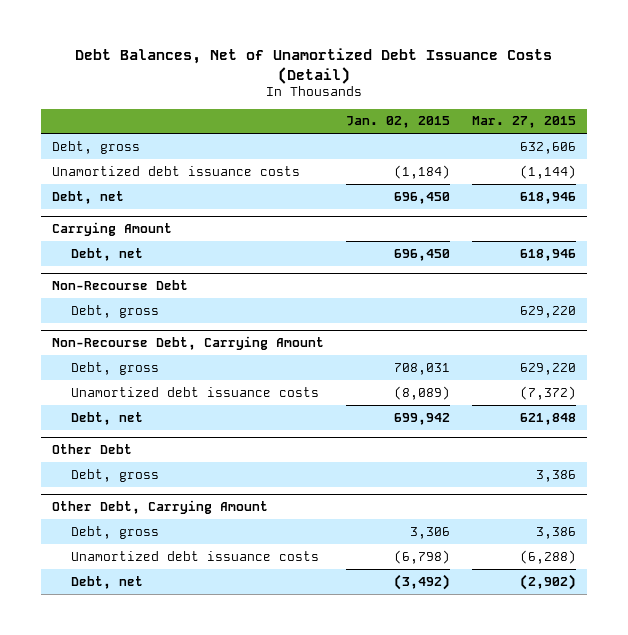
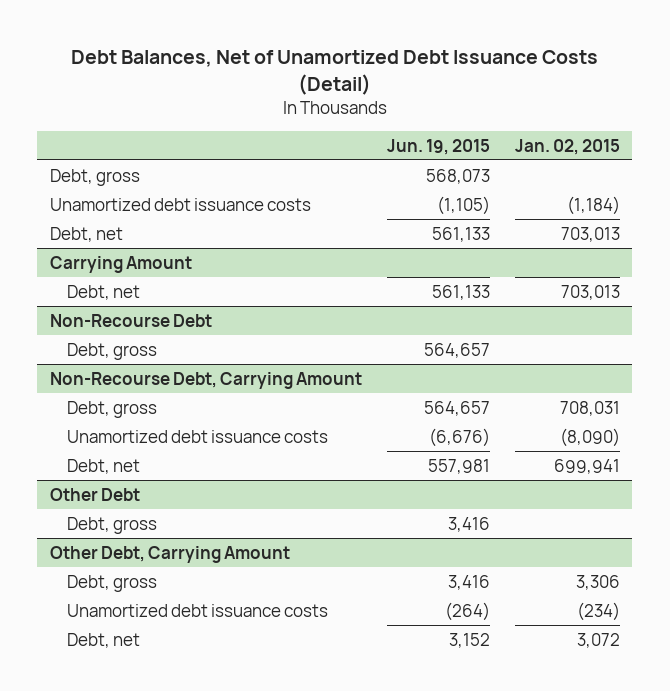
- | Jan. 02, 2015 | Mar. 27, 2015
+ | Jun. 19, 2015 | Jan. 02, 2015
- Debt, net | 696,450 | 618,946
+ Debt, net | 561,133 | 703,013
@ Carrying Amount
- Debt, net | 696,450 | 618,946
+ Debt, net | 561,133 | 703,013
@ Non-Recourse Debt, Carrying Amount
- Unamortized debt issuance costs | (8,089) | (7,372)
- Debt, net | 699,942 | 621,848
+ Unamortized debt issuance costs | (6,676) | (8,090)
+ Debt, net | 557,981 | 699,941
@ Other Debt, Carrying Amount
- Unamortized debt issuance costs | (6,798) | (6,288)
- Debt, net | (3,492) | (2,902)
+ Unamortized debt issuance costs | (264) | (234)
+ Debt, net | 3,152 | 3,072

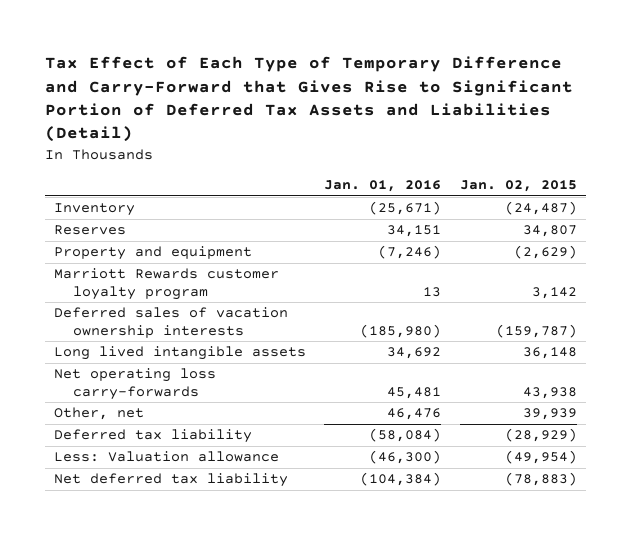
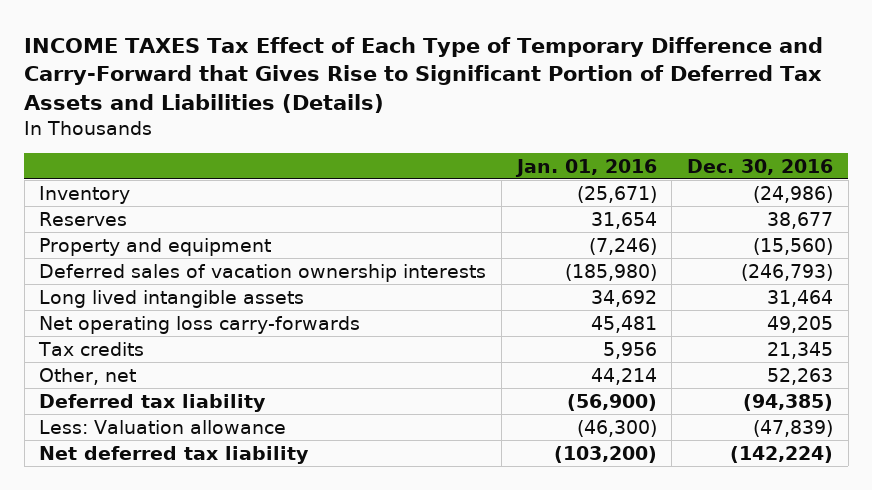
- Tax Effect of Each Type of Temporary Difference and Carry-Forward that Gives Rise to Significant Portion of Deferred Tax Assets and Liabilities (Detail)
+ INCOME TAXES Tax Effect of Each Type of Temporary Difference and Carry-Forward that Gives Rise to Significant Portion of Deferred Tax Assets and Liabilities (Details)
- | Jan. 01, 2016 | Jan. 02, 2015
+ | Jan. 01, 2016 | Dec. 30, 2016
- Reserves | 34,151 | 34,807
+ Reserves | 31,654 | 38,677
- Marriott Rewards customer loyalty program | 13 | 3,142
- Other, net | 46,476 | 39,939
- Deferred tax liability | (58,084) | (28,929)
+ Tax credits | 5,956 | 21,345
+ Other, net | 44,214 | 52,263
+ Deferred tax liability | (56,900) | (94,385)
- Net deferred tax liability | (104,384) | (78,883)
+ Net deferred tax liability | (103,200) | (142,224)

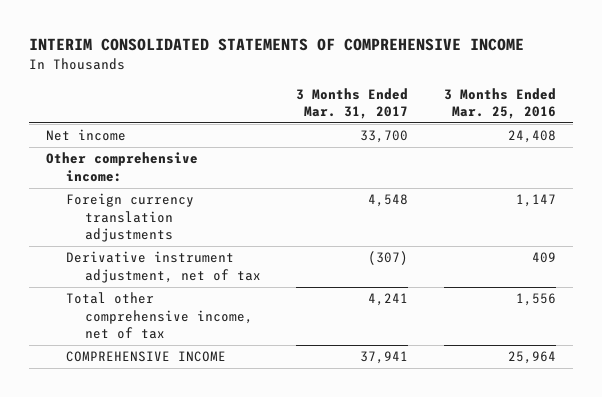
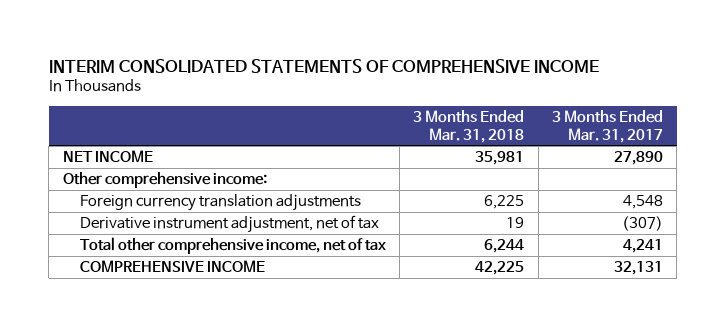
- | 3 Months Ended Mar. 31, 2017 | 3 Months Ended Mar. 25, 2016
+ | 3 Months Ended Mar. 31, 2018 | 3 Months Ended Mar. 31, 2017
- Net income | 33,700 | 24,408
+ NET INCOME | 35,981 | 27,890
- COMPREHENSIVE INCOME | 37,941 | 25,964
+ COMPREHENSIVE INCOME | 42,225 | 32,131

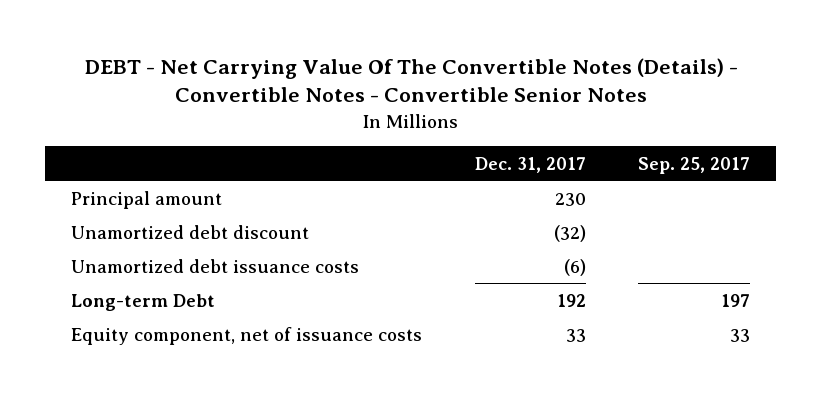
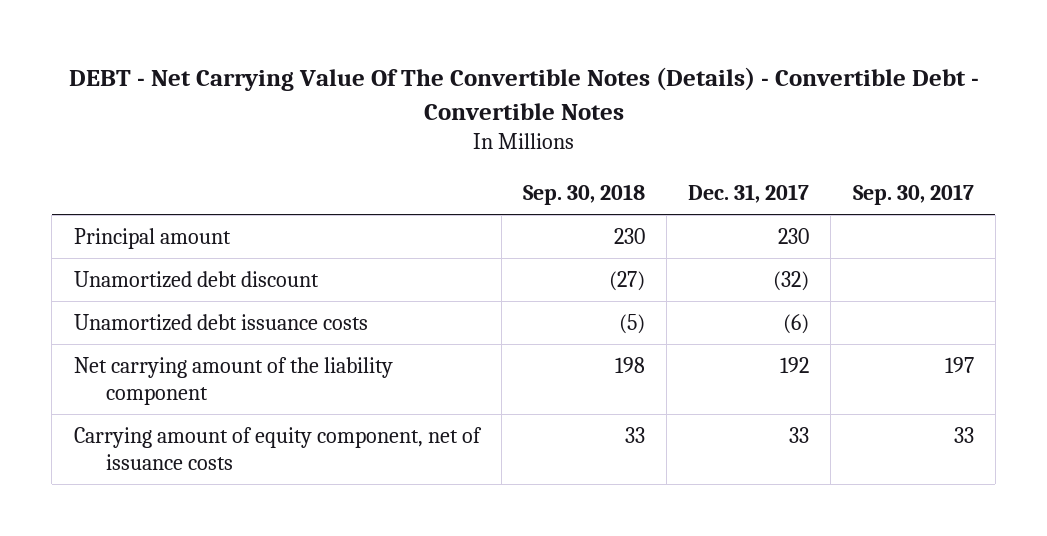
- DEBT - Net Carrying Value Of The Convertible Notes (Details) - Convertible Notes - Convertible Senior Notes
+ DEBT - Net Carrying Value Of The Convertible Notes (Details) - Convertible Debt - Convertible Notes
- | Dec. 31, 2017 | Sep. 25, 2017
+ | Sep. 30, 2018 | Dec. 31, 2017 | Sep. 30, 2017
- Long-term Debt | 192 | 197
- Equity component, net of issuance costs | 33 | 33
+ Net carrying amount of the liability component | 198 | 192 | 197
+ Carrying amount of equity component, net of issuance costs | 33 | 33 | 33

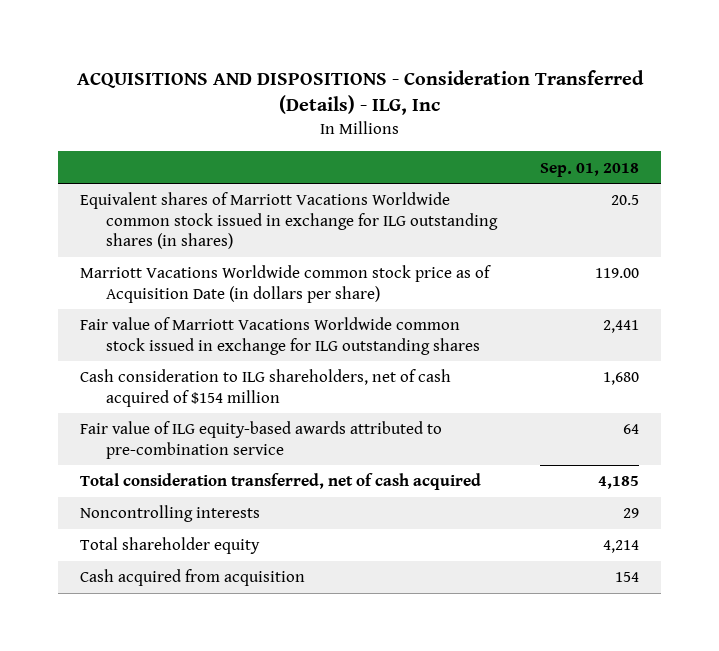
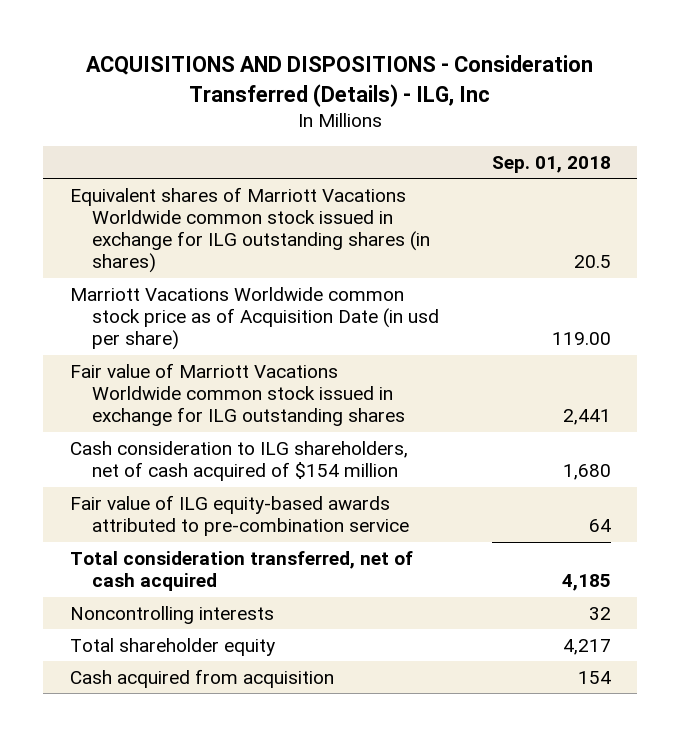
- Marriott Vacations Worldwide common stock price as of Acquisition Date (in dollars per share) | 119.00
+ Marriott Vacations Worldwide common stock price as of Acquisition Date (in usd per share) | 119.00
- Noncontrolling interests | 29
- Total shareholder equity | 4,214
+ Noncontrolling interests | 32
+ Total shareholder equity | 4,217

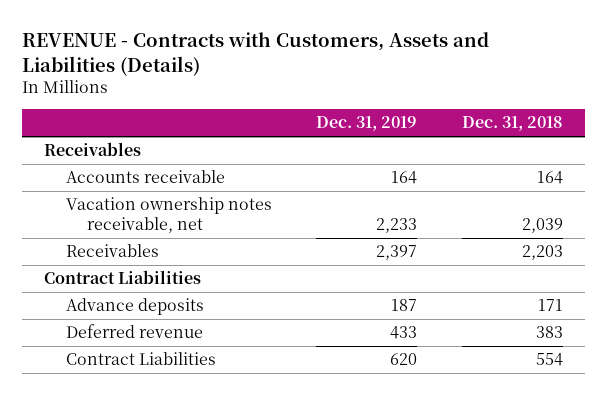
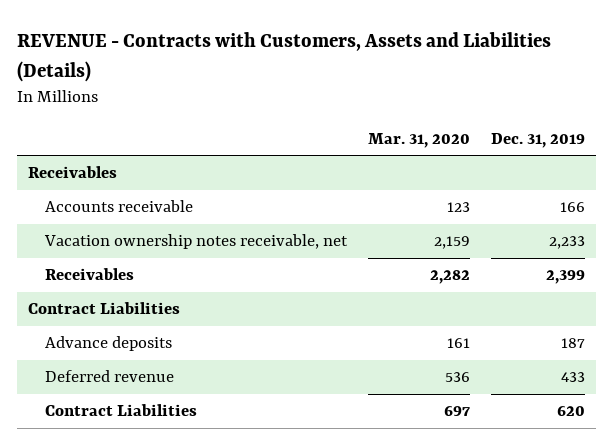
- | Dec. 31, 2019 | Dec. 31, 2018
+ | Mar. 31, 2020 | Dec. 31, 2019
- Accounts receivable | 164 | 164
+ Accounts receivable | 123 | 166
- Receivables | 2,397 | 2,203
+ Receivables | 2,282 | 2,399

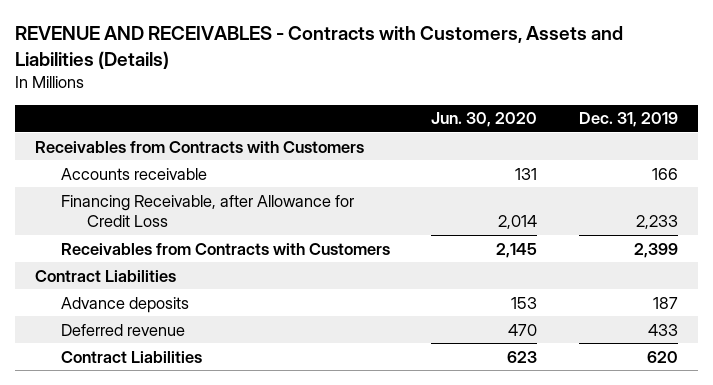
- REVENUE - Contracts with Customers, Assets and Liabilities (Details)
+ REVENUE AND RECEIVABLES - Contracts with Customers, Assets and Liabilities (Details)
- | Mar. 31, 2020 | Dec. 31, 2019
+ | Jun. 30, 2020 | Dec. 31, 2019
- Receivables
+ Receivables from Contracts with Customers
- Vacation ownership notes receivable, net | 2,159 | 2,233
- Receivables | 2,282 | 2,399
+ Financing Receivable, after Allowance for Credit Loss | 2,014 | 2,233
+ Receivables from Contracts with Customers | 2,145 | 2,399

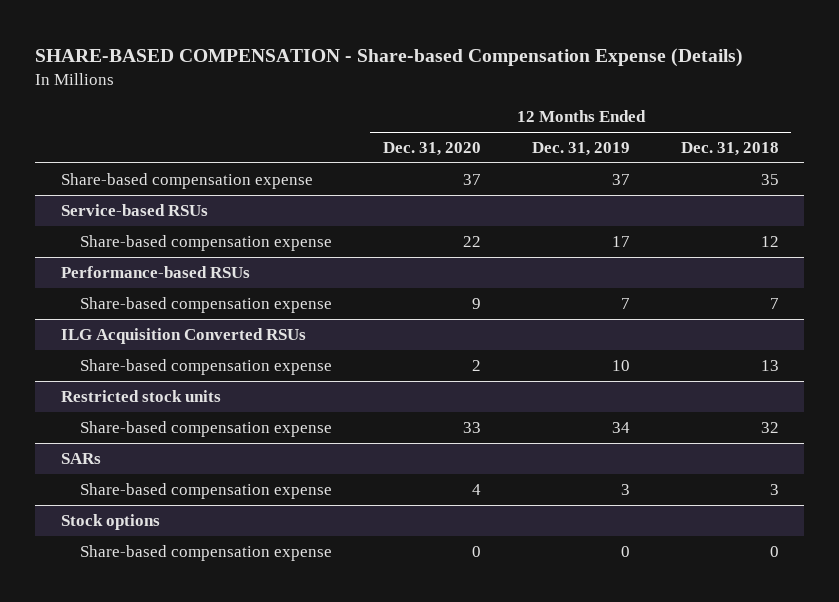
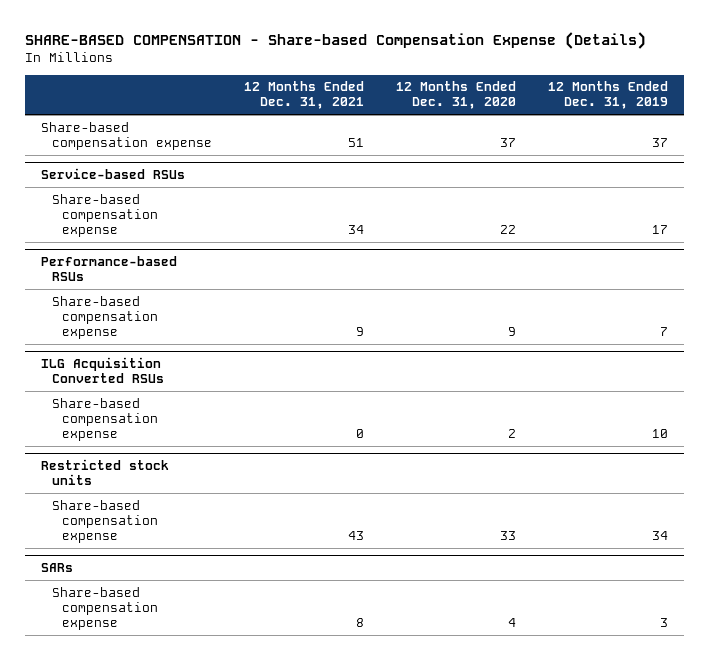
- | 12 Months Ended Dec. 31, 2020 | 12 Months Ended Dec. 31, 2019 | 12 Months Ended Dec. 31, 2018
+ | 12 Months Ended Dec. 31, 2021 | 12 Months Ended Dec. 31, 2020 | 12 Months Ended Dec. 31, 2019
- Stock options
- Share-based compensation expense | 0 | 0 | 0

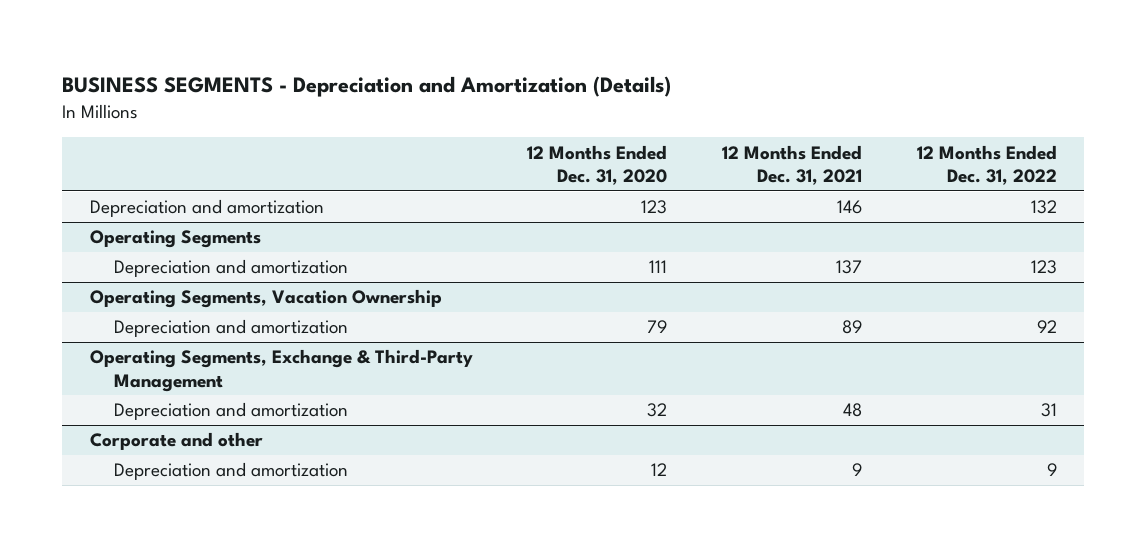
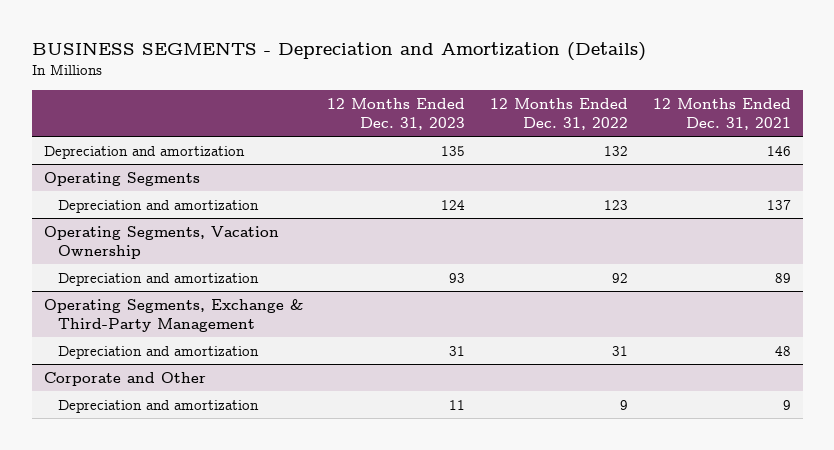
- | 12 Months Ended Dec. 31, 2020 | 12 Months Ended Dec. 31, 2021 | 12 Months Ended Dec. 31, 2022
+ | 12 Months Ended Dec. 31, 2023 | 12 Months Ended Dec. 31, 2022 | 12 Months Ended Dec. 31, 2021
- Corporate and other
+ Corporate and Other

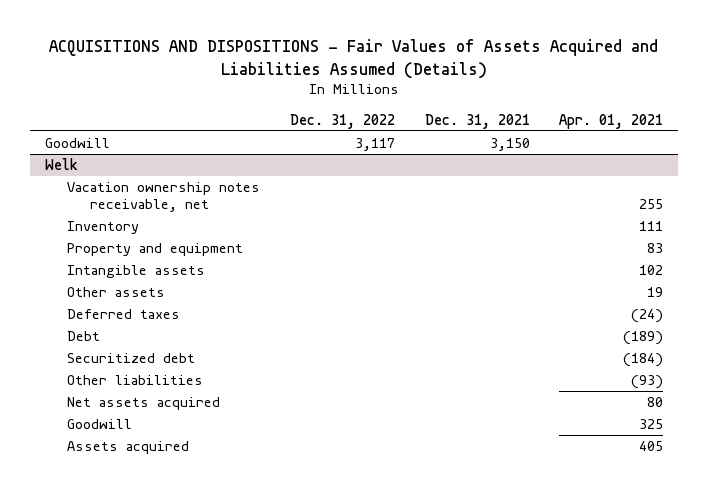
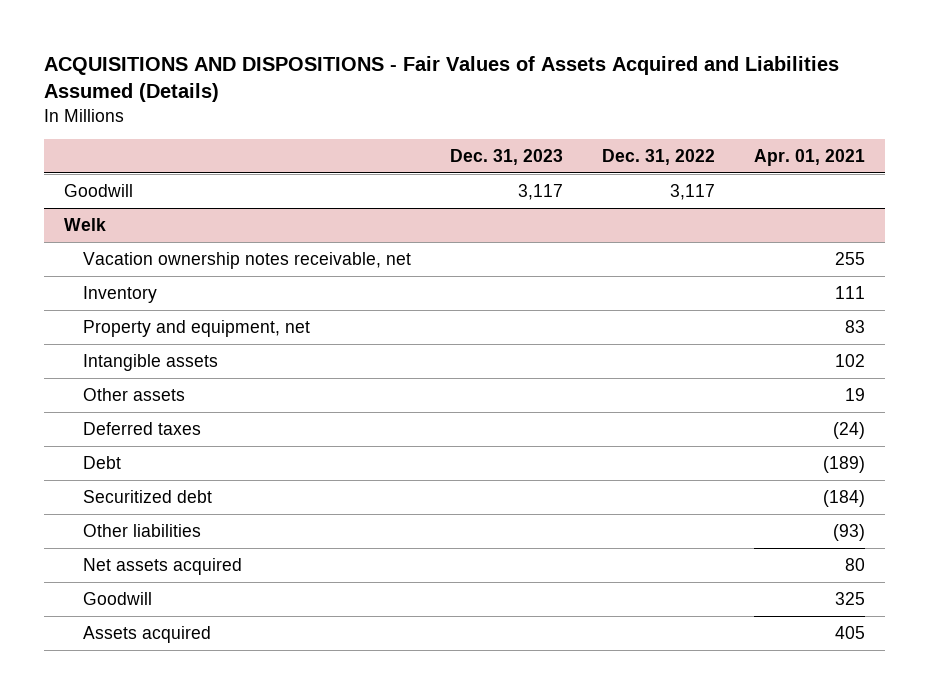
- | Dec. 31, 2022 | Dec. 31, 2021 | Apr. 01, 2021
+ | Dec. 31, 2023 | Dec. 31, 2022 | Apr. 01, 2021
@ Welk
- Property and equipment | | | 83
+ Property and equipment, net | | | 83

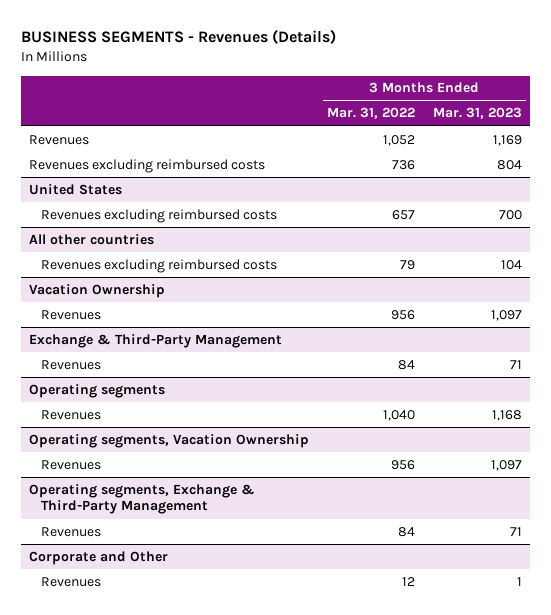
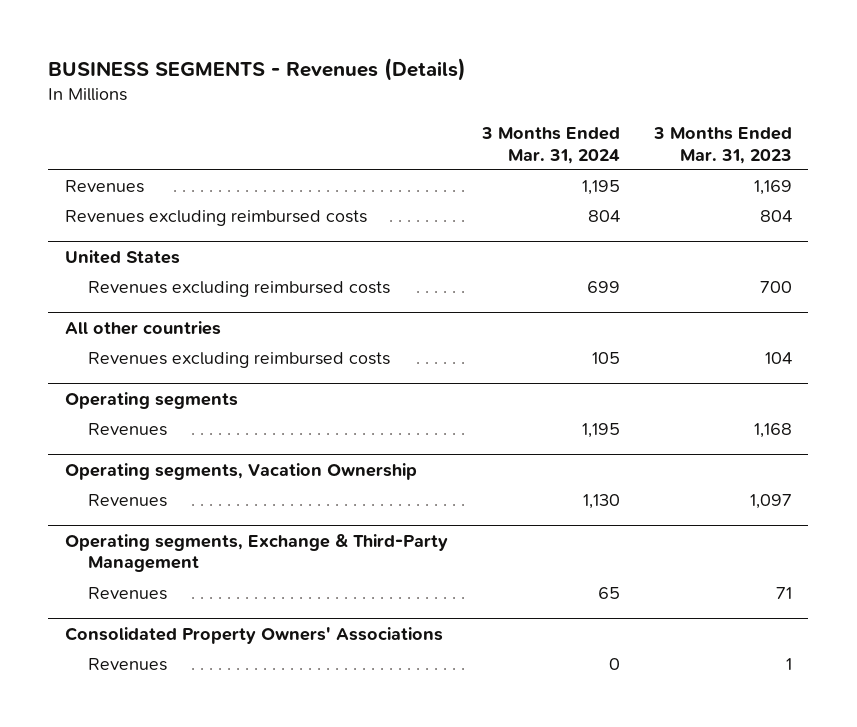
- | 3 Months Ended Mar. 31, 2022 | 3 Months Ended Mar. 31, 2023
+ | 3 Months Ended Mar. 31, 2024 | 3 Months Ended Mar. 31, 2023
- Vacation Ownership
- Revenues | 956 | 1,097
- Exchange & Third-Party Management
- Revenues | 84 | 71
- Corporate and Other
+ Consolidated Property Owners' Associations

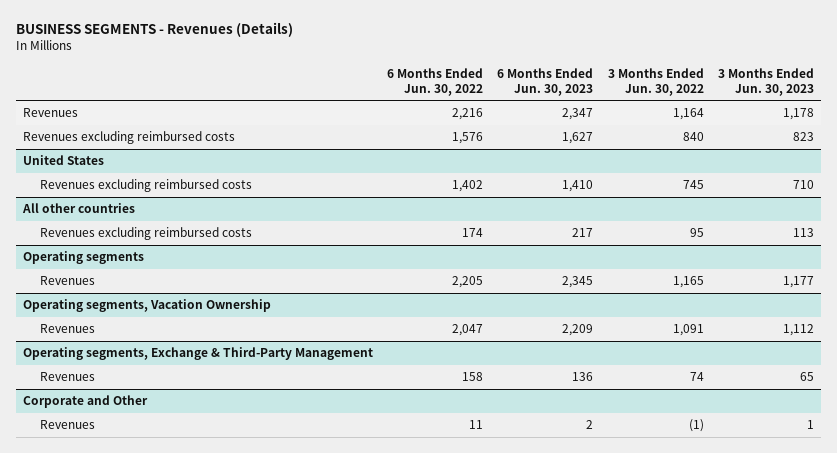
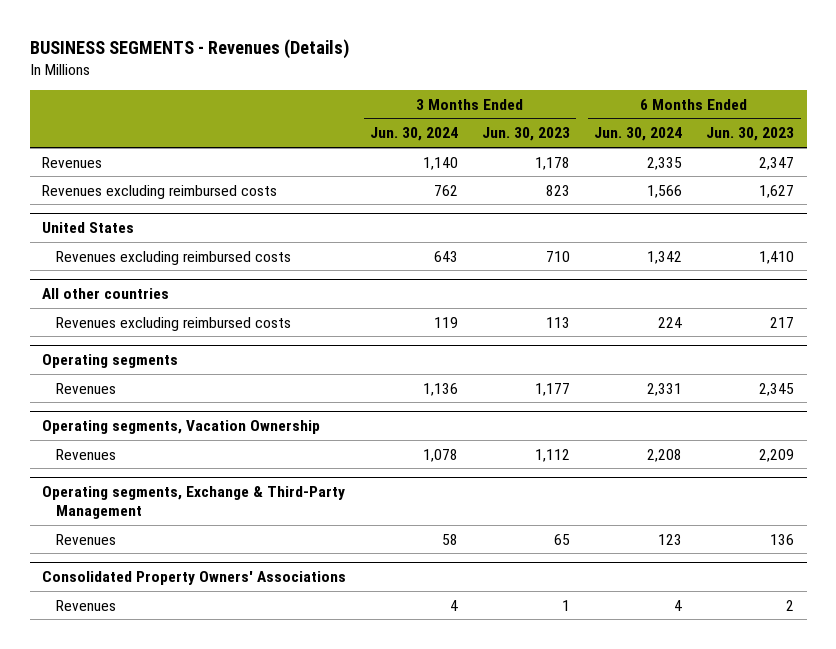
- | 6 Months Ended Jun. 30, 2022 | 6 Months Ended Jun. 30, 2023 | 3 Months Ended Jun. 30, 2022 | 3 Months Ended Jun. 30, 2023
+ | 3 Months Ended Jun. 30, 2024 | 3 Months Ended Jun. 30, 2023 | 6 Months Ended Jun. 30, 2024 | 6 Months Ended Jun. 30, 2023
- Corporate and Other
+ Consolidated Property Owners' Associations

